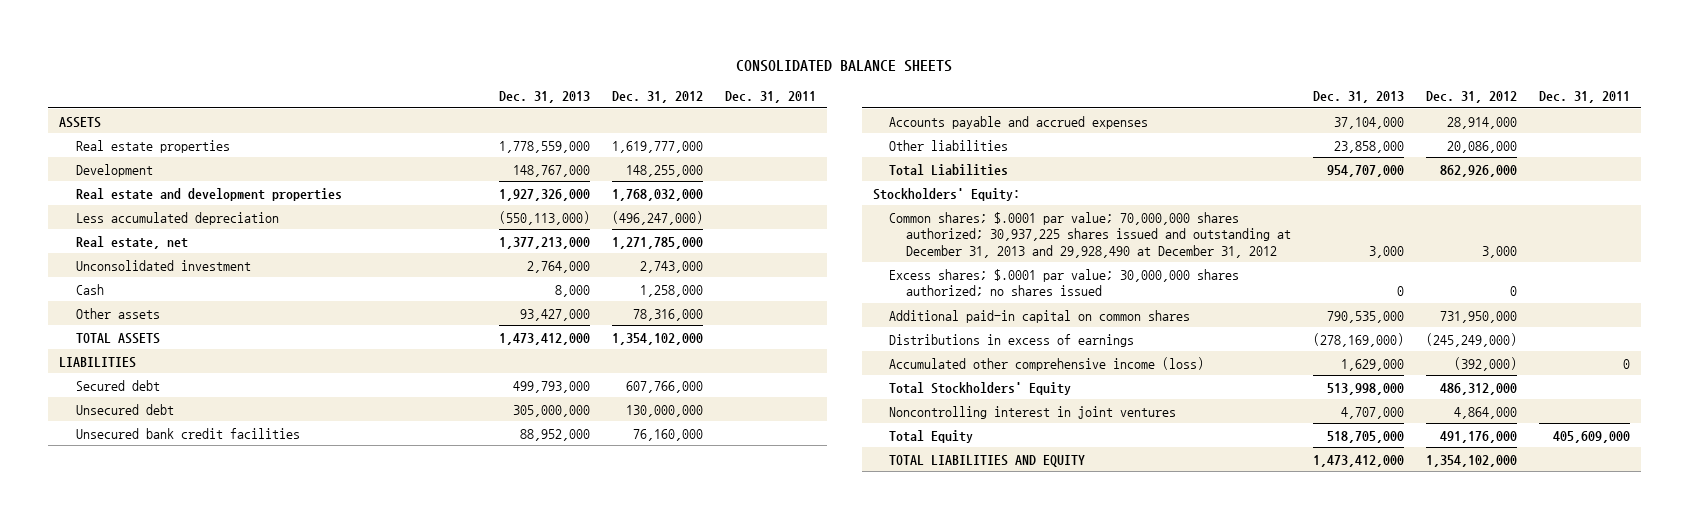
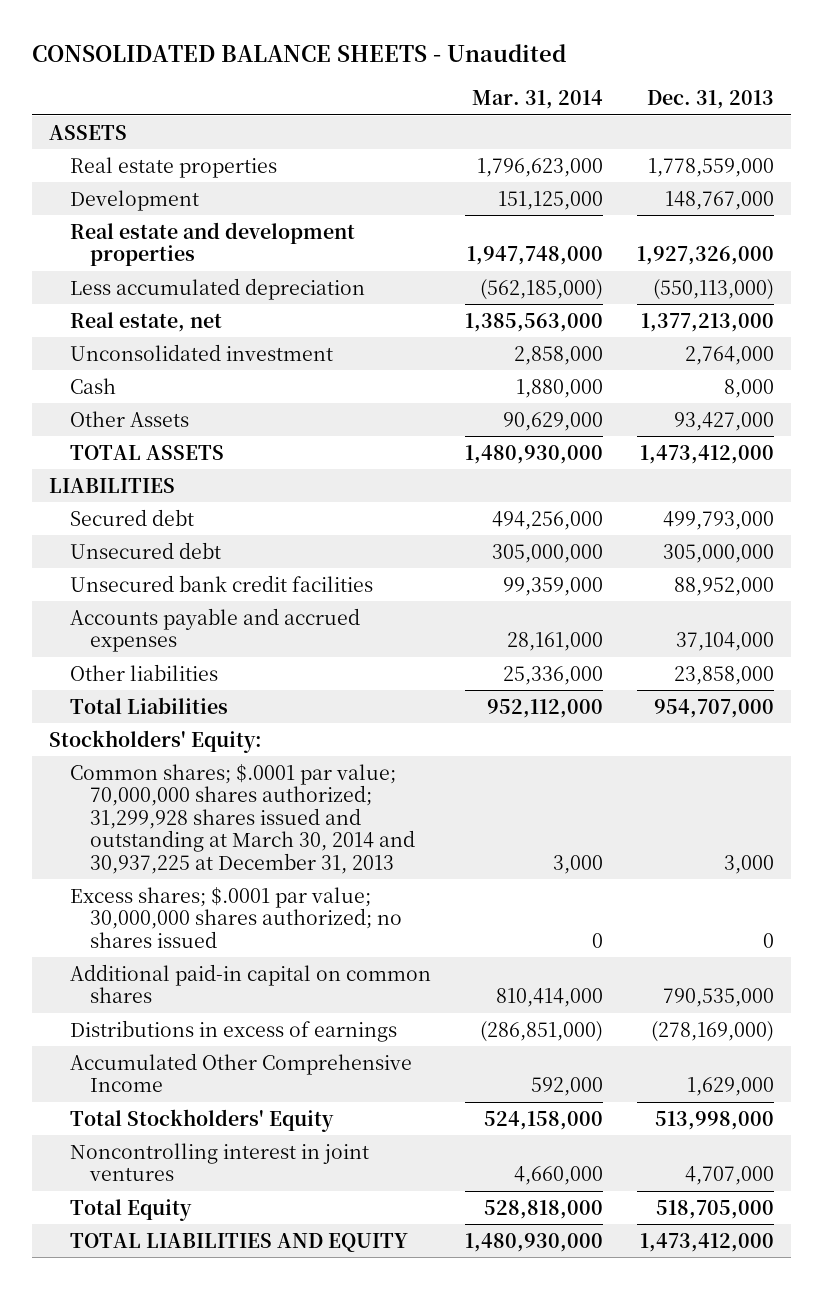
- CONSOLIDATED BALANCE SHEETS
+ CONSOLIDATED BALANCE SHEETS - Unaudited
- | Dec. 31, 2013 | Dec. 31, 2012 | Dec. 31, 2011
+ | Mar. 31, 2014 | Dec. 31, 2013
- Other assets | 93,427,000 | 78,316,000 |
+ Other Assets | 90,629,000 | 93,427,000
- Common shares; $.0001 par value; 70,000,000 shares authorized; 30,937,225 shares issued and outstanding at December 31, 2013 and 29,928,490 at December 31, 2012 | 3,000 | 3,000 |
+ Common shares; $.0001 par value; 70,000,000 shares authorized; 31,299,928 shares issued and outstanding at March 30, 2014 and 30,937,225 at December 31, 2013 | 3,000 | 3,000
- Accumulated other comprehensive income (loss) | 1,629,000 | (392,000) | 0
+ Accumulated Other Comprehensive Income | 592,000 | 1,629,000

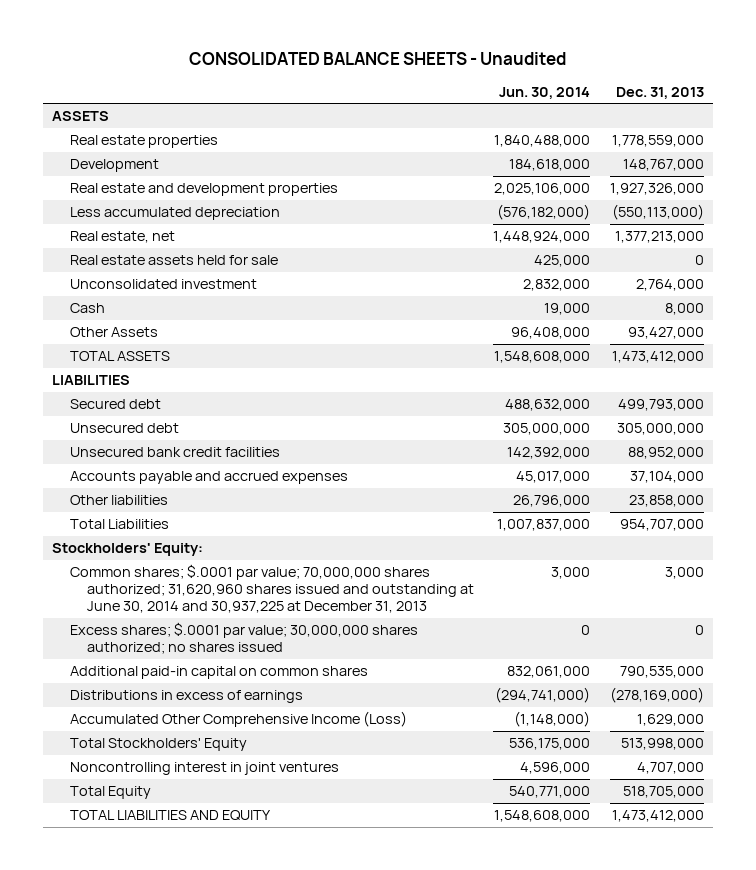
- | Mar. 31, 2014 | Dec. 31, 2013
+ | Jun. 30, 2014 | Dec. 31, 2013
+ Real estate assets held for sale | 425,000 | 0
- Common shares; $.0001 par value; 70,000,000 shares authorized; 31,299,928 shares issued and outstanding at March 30, 2014 and 30,937,225 at December 31, 2013 | 3,000 | 3,000
+ Common shares; $.0001 par value; 70,000,000 shares authorized; 31,620,960 shares issued and outstanding at June 30, 2014 and 30,937,225 at December 31, 2013 | 3,000 | 3,000
- Accumulated Other Comprehensive Income | 592,000 | 1,629,000
+ Accumulated Other Comprehensive Income (Loss) | (1,148,000) | 1,629,000

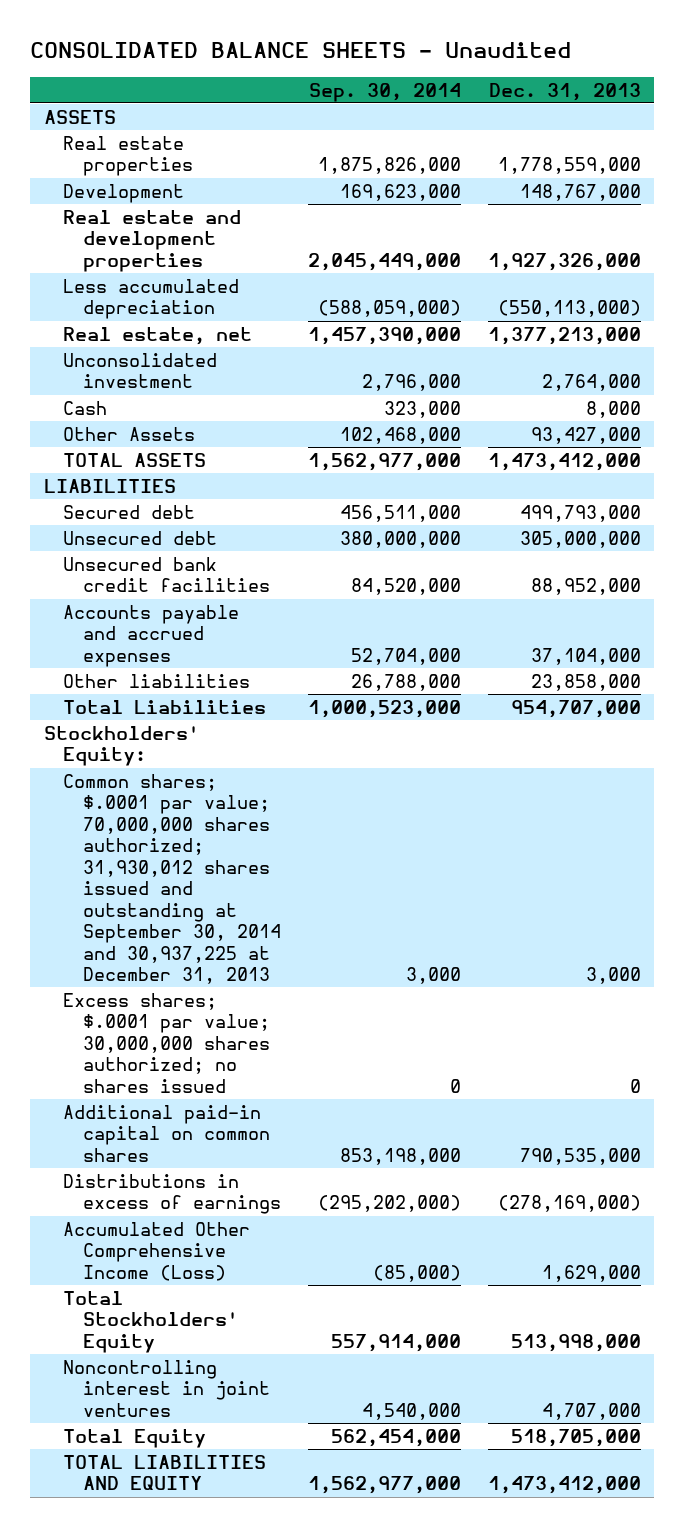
- | Jun. 30, 2014 | Dec. 31, 2013
+ | Sep. 30, 2014 | Dec. 31, 2013
- Real estate assets held for sale | 425,000 | 0
- Common shares; $.0001 par value; 70,000,000 shares authorized; 31,620,960 shares issued and outstanding at June 30, 2014 and 30,937,225 at December 31, 2013 | 3,000 | 3,000
+ Common shares; $.0001 par value; 70,000,000 shares authorized; 31,930,012 shares issued and outstanding at September 30, 2014 and 30,937,225 at December 31, 2013 | 3,000 | 3,000

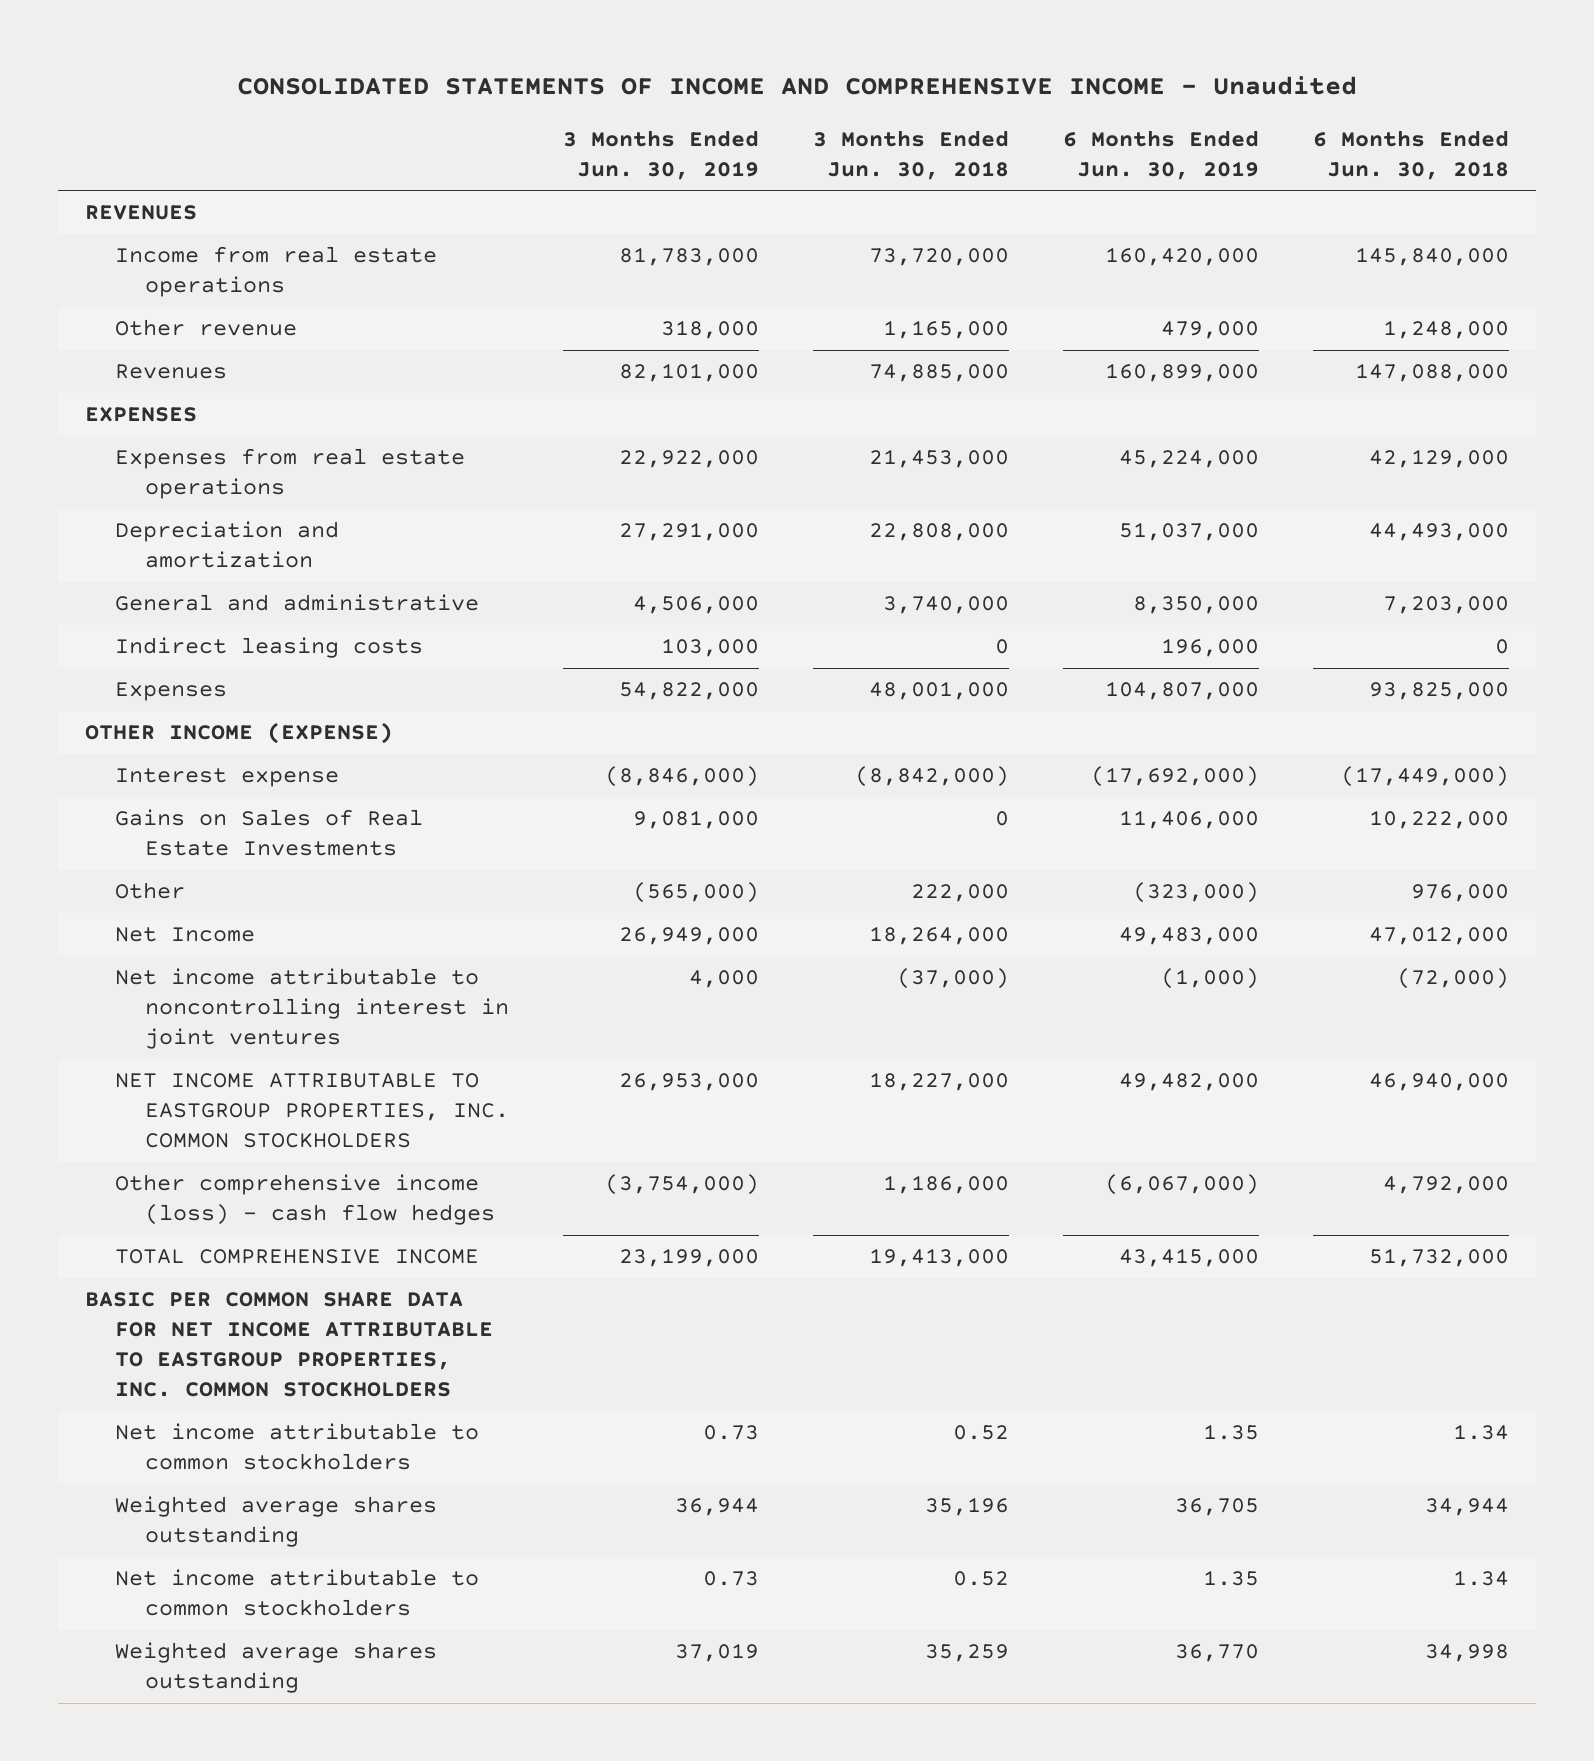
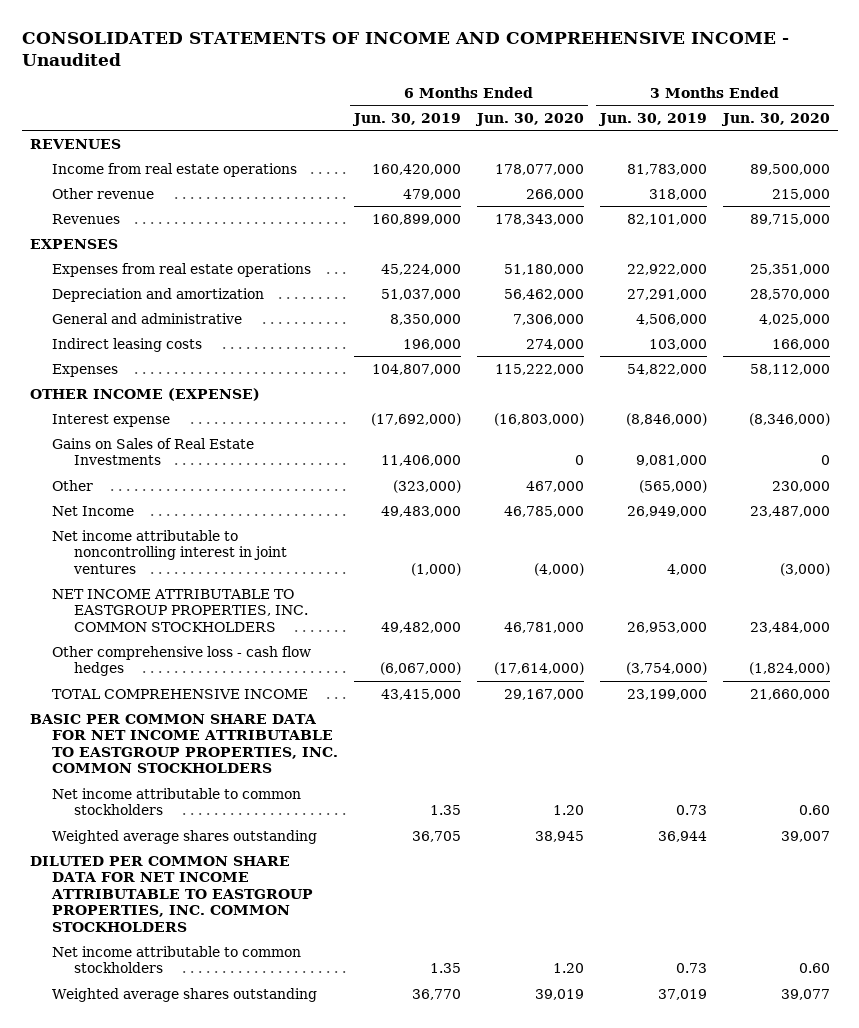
- | 3 Months Ended Jun. 30, 2019 | 3 Months Ended Jun. 30, 2018 | 6 Months Ended Jun. 30, 2019 | 6 Months Ended Jun. 30, 2018
+ | 6 Months Ended Jun. 30, 2019 | 6 Months Ended Jun. 30, 2020 | 3 Months Ended Jun. 30, 2019 | 3 Months Ended Jun. 30, 2020
- Other comprehensive income (loss) - cash flow hedges | (3,754,000) | 1,186,000 | (6,067,000) | 4,792,000
+ Other comprehensive loss - cash flow hedges | (6,067,000) | (17,614,000) | (3,754,000) | (1,824,000)
+ DILUTED PER COMMON SHARE DATA FOR NET INCOME ATTRIBUTABLE TO EASTGROUP PROPERTIES, INC. COMMON STOCKHOLDERS

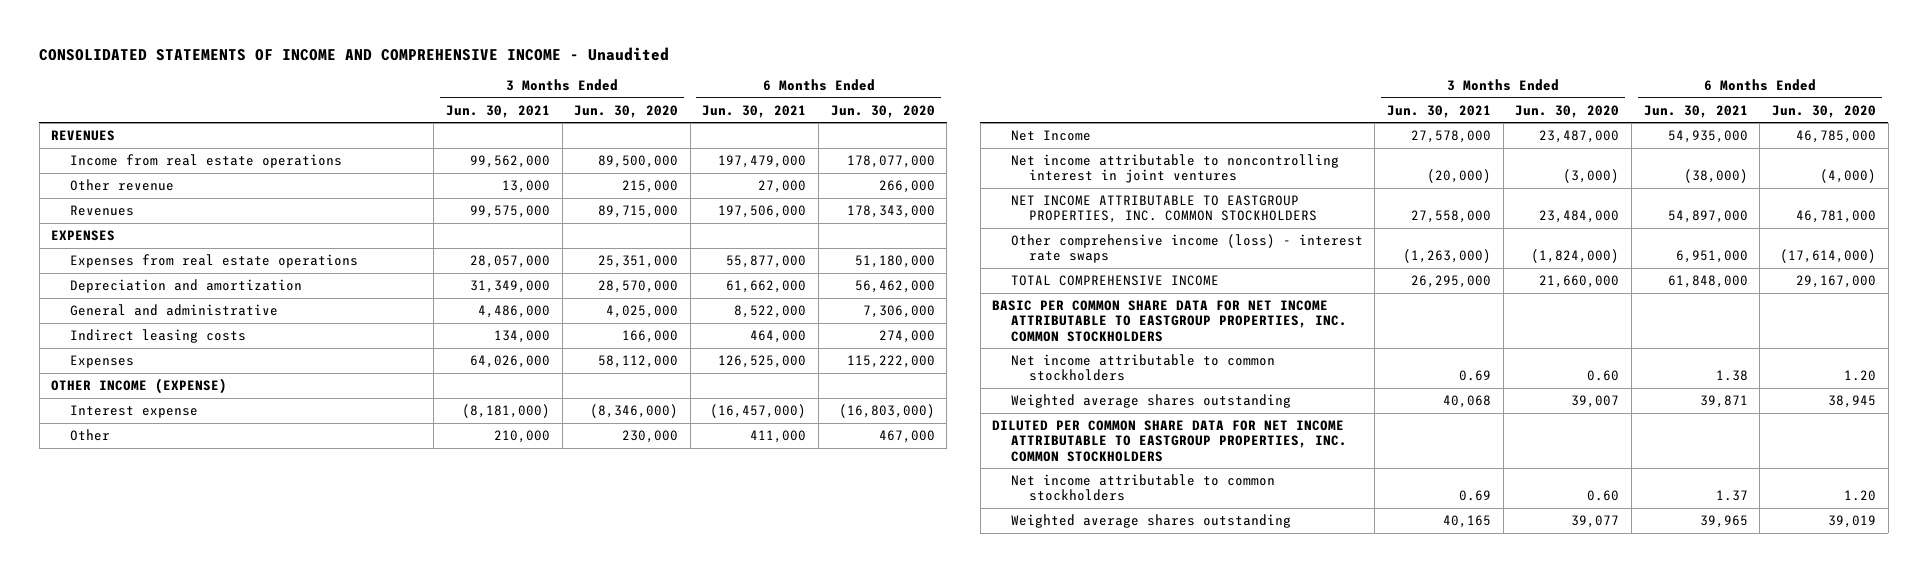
- | 6 Months Ended Jun. 30, 2019 | 6 Months Ended Jun. 30, 2020 | 3 Months Ended Jun. 30, 2019 | 3 Months Ended Jun. 30, 2020
+ | 3 Months Ended Jun. 30, 2021 | 3 Months Ended Jun. 30, 2020 | 6 Months Ended Jun. 30, 2021 | 6 Months Ended Jun. 30, 2020
- Gains on Sales of Real Estate Investments | 11,406,000 | 0 | 9,081,000 | 0
- Other comprehensive loss - cash flow hedges | (6,067,000) | (17,614,000) | (3,754,000) | (1,824,000)
+ Other comprehensive income (loss) - interest rate swaps | (1,263,000) | (1,824,000) | 6,951,000 | (17,614,000)

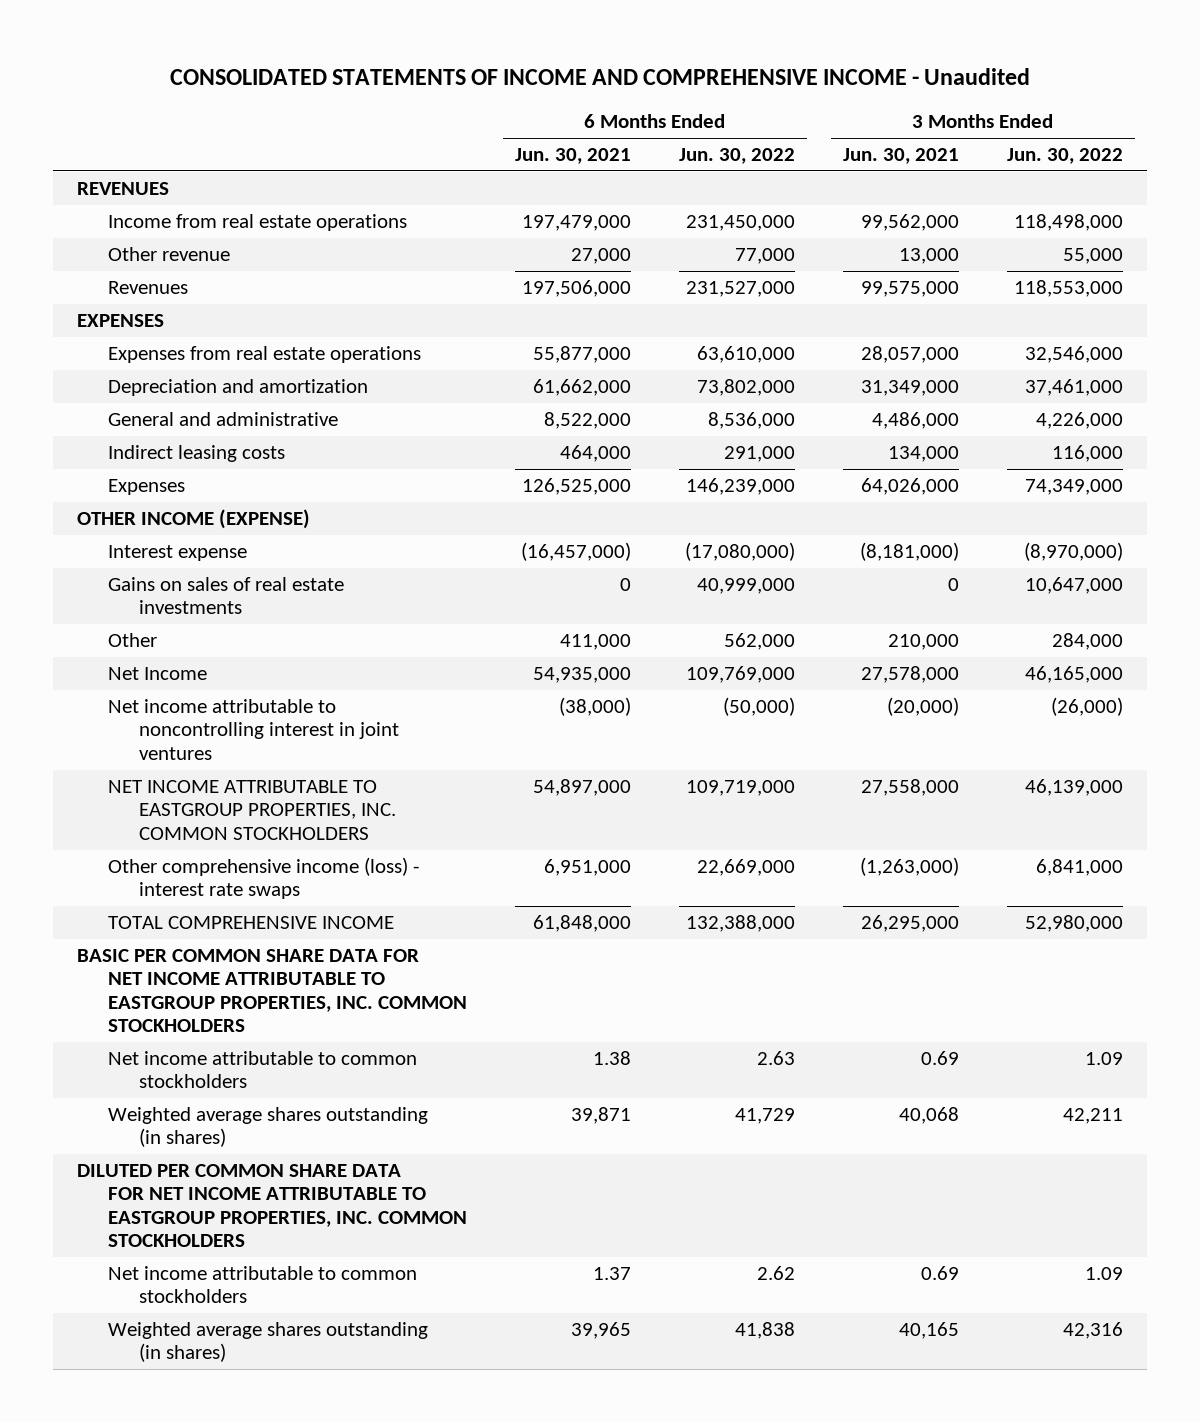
- | 3 Months Ended Jun. 30, 2021 | 3 Months Ended Jun. 30, 2020 | 6 Months Ended Jun. 30, 2021 | 6 Months Ended Jun. 30, 2020
+ | 6 Months Ended Jun. 30, 2021 | 6 Months Ended Jun. 30, 2022 | 3 Months Ended Jun. 30, 2021 | 3 Months Ended Jun. 30, 2022
+ Gains on sales of real estate investments | 0 | 40,999,000 | 0 | 10,647,000
- Weighted average shares outstanding | 40,068 | 39,007 | 39,871 | 38,945
+ Weighted average shares outstanding (in shares) | 39,871 | 41,729 | 40,068 | 42,211
- Weighted average shares outstanding | 40,165 | 39,077 | 39,965 | 39,019
+ Weighted average shares outstanding (in shares) | 39,965 | 41,838 | 40,165 | 42,316

